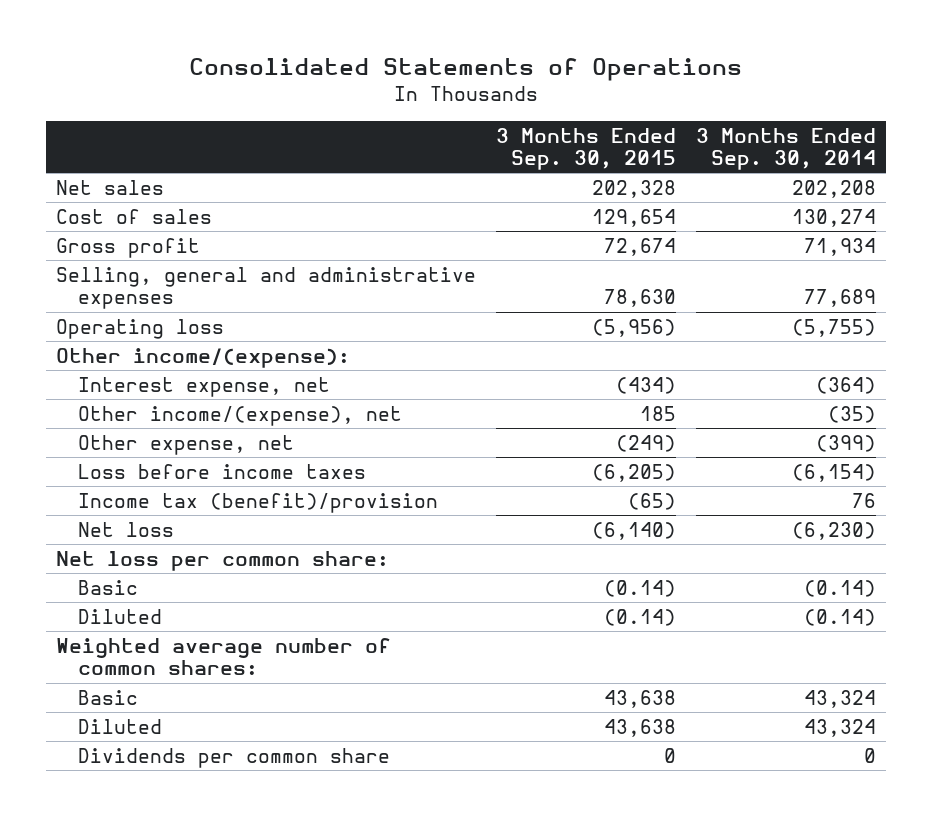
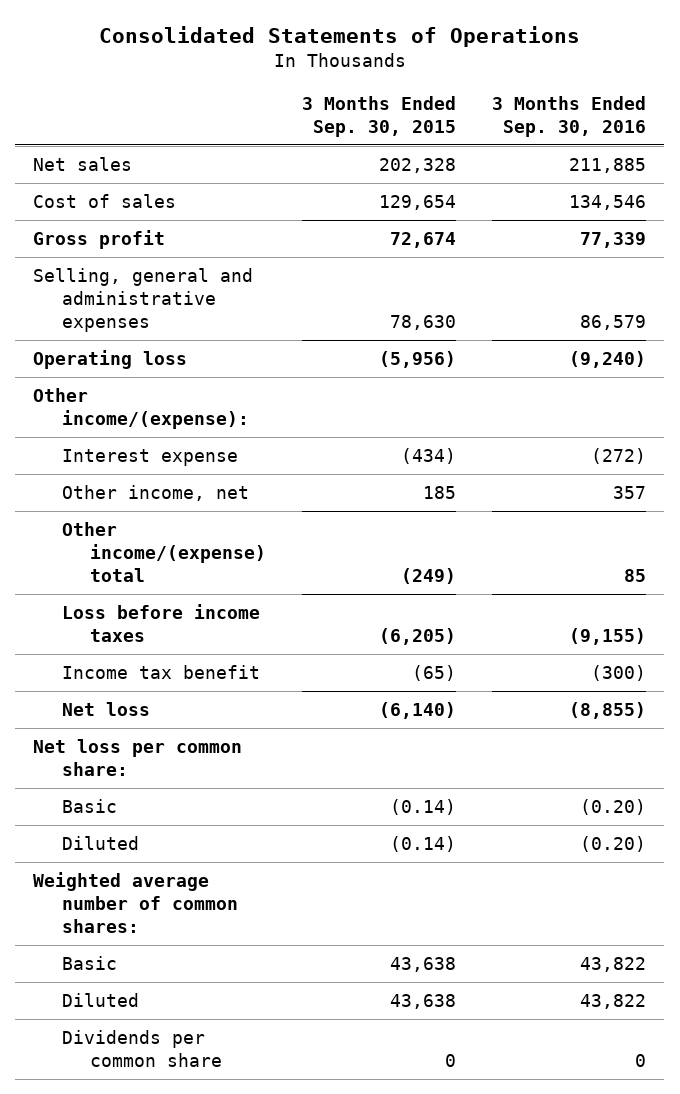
- | 3 Months Ended Sep. 30, 2015 | 3 Months Ended Sep. 30, 2014
+ | 3 Months Ended Sep. 30, 2015 | 3 Months Ended Sep. 30, 2016
- Interest expense, net | (434) | (364)
- Other income/(expense), net | 185 | (35)
- Other expense, net | (249) | (399)
+ Interest expense | (434) | (272)
+ Other income, net | 185 | 357
+ Other income/(expense) total | (249) | 85
- Income tax (benefit)/provision | (65) | 76
+ Income tax benefit | (65) | (300)

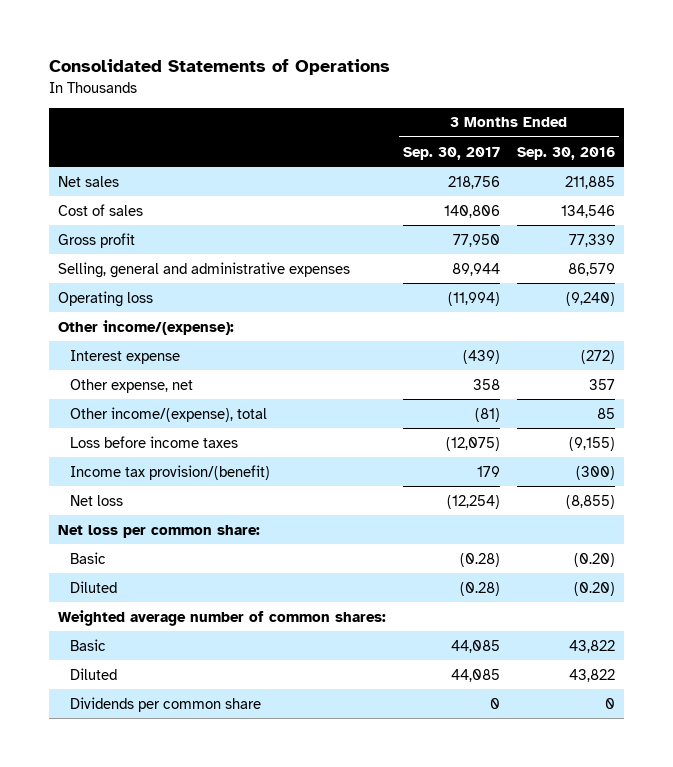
- | 3 Months Ended Sep. 30, 2015 | 3 Months Ended Sep. 30, 2016
+ | 3 Months Ended Sep. 30, 2017 | 3 Months Ended Sep. 30, 2016
- Other income, net | 185 | 357
- Other income/(expense) total | (249) | 85
+ Other expense, net | 358 | 357
+ Other income/(expense), total | (81) | 85
- Income tax benefit | (65) | (300)
+ Income tax provision/(benefit) | 179 | (300)

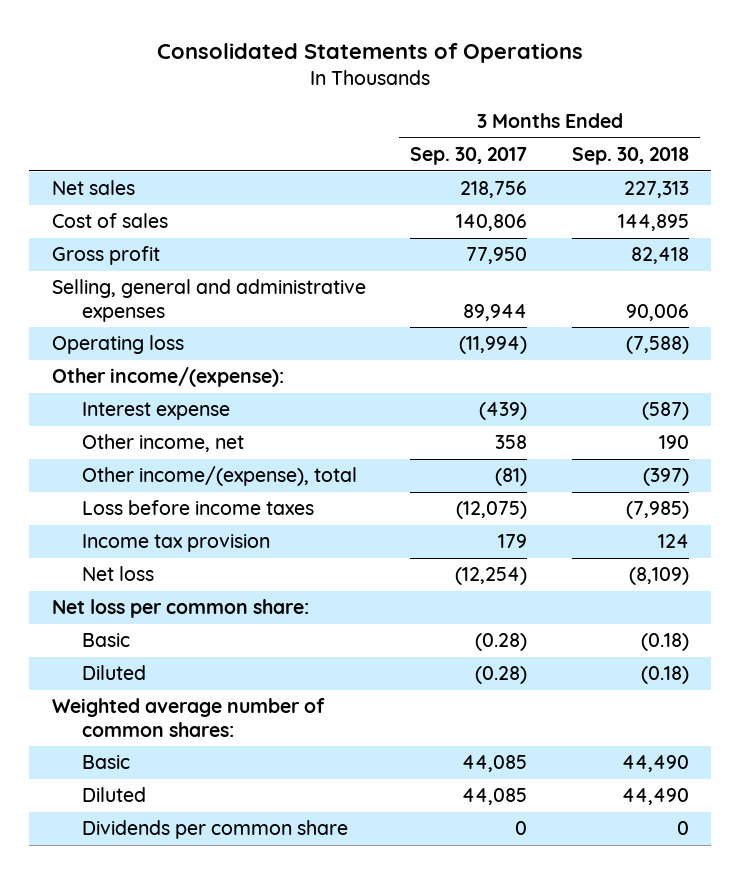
- | 3 Months Ended Sep. 30, 2017 | 3 Months Ended Sep. 30, 2016
+ | 3 Months Ended Sep. 30, 2017 | 3 Months Ended Sep. 30, 2018
- Other expense, net | 358 | 357
+ Other income, net | 358 | 190
- Income tax provision/(benefit) | 179 | (300)
+ Income tax provision | 179 | 124

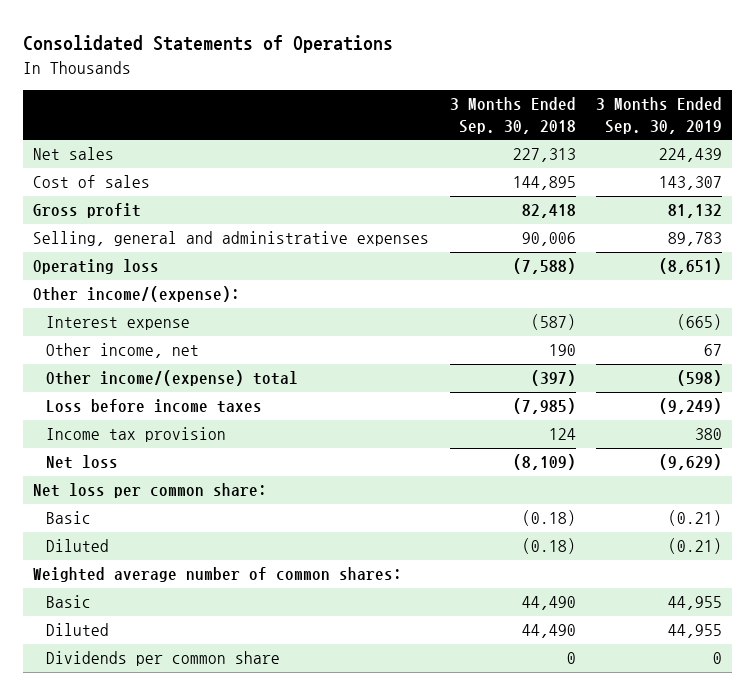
- | 3 Months Ended Sep. 30, 2017 | 3 Months Ended Sep. 30, 2018
+ | 3 Months Ended Sep. 30, 2018 | 3 Months Ended Sep. 30, 2019
- Other income/(expense), total | (81) | (397)
+ Other income/(expense) total | (397) | (598)

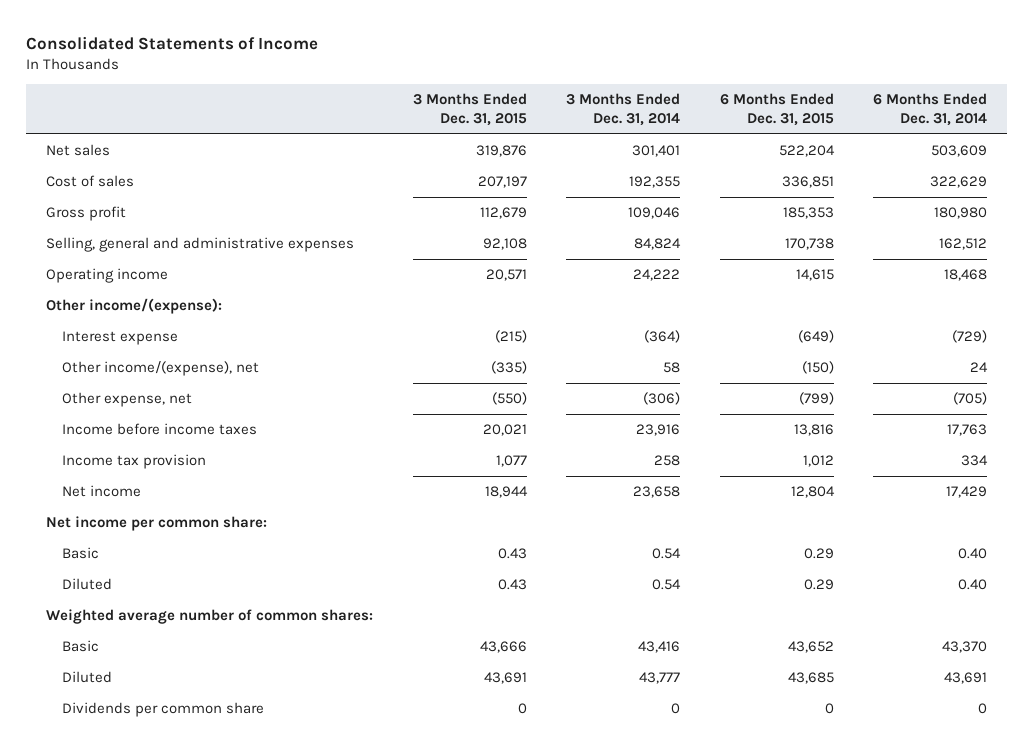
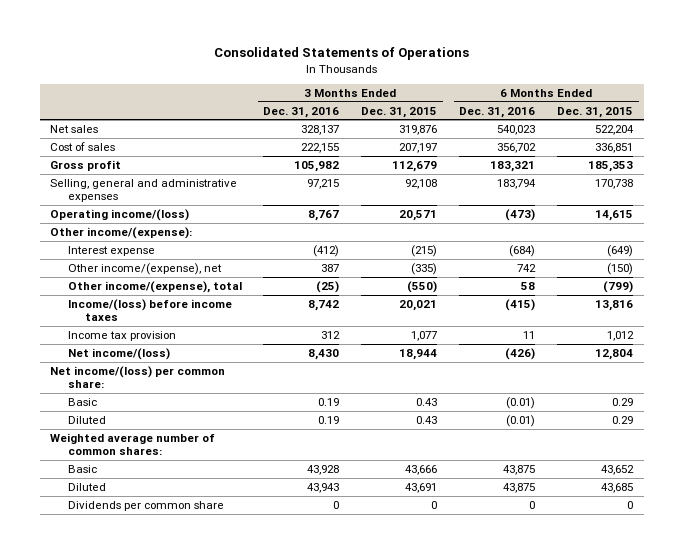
- Consolidated Statements of Income
+ Consolidated Statements of Operations
- | 3 Months Ended Dec. 31, 2015 | 3 Months Ended Dec. 31, 2014 | 6 Months Ended Dec. 31, 2015 | 6 Months Ended Dec. 31, 2014
+ | 3 Months Ended Dec. 31, 2016 | 3 Months Ended Dec. 31, 2015 | 6 Months Ended Dec. 31, 2016 | 6 Months Ended Dec. 31, 2015
- Operating income | 20,571 | 24,222 | 14,615 | 18,468
+ Operating income/(loss) | 8,767 | 20,571 | (473) | 14,615
- Other expense, net | (550) | (306) | (799) | (705)
- Income before income taxes | 20,021 | 23,916 | 13,816 | 17,763
+ Other income/(expense), total | (25) | (550) | 58 | (799)
+ Income/(loss) before income taxes | 8,742 | 20,021 | (415) | 13,816
- Net income | 18,944 | 23,658 | 12,804 | 17,429
- Net income per common share:
+ Net income/(loss) | 8,430 | 18,944 | (426) | 12,804
+ Net income/(loss) per common share:

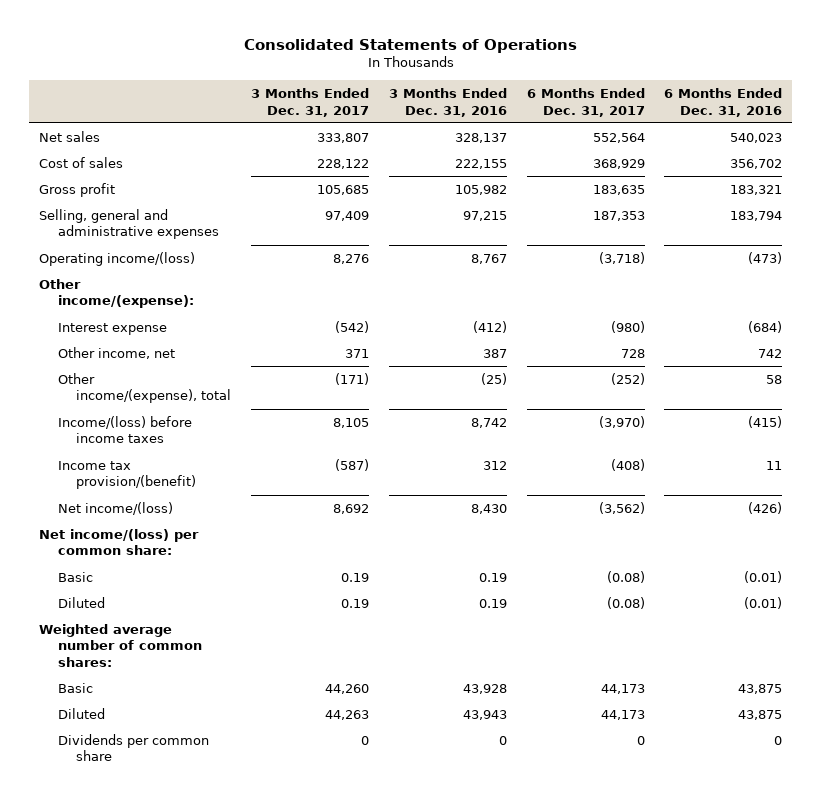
- | 3 Months Ended Dec. 31, 2016 | 3 Months Ended Dec. 31, 2015 | 6 Months Ended Dec. 31, 2016 | 6 Months Ended Dec. 31, 2015
+ | 3 Months Ended Dec. 31, 2017 | 3 Months Ended Dec. 31, 2016 | 6 Months Ended Dec. 31, 2017 | 6 Months Ended Dec. 31, 2016
- Other income/(expense), net | 387 | (335) | 742 | (150)
+ Other income, net | 371 | 387 | 728 | 742
- Income tax provision | 312 | 1,077 | 11 | 1,012
+ Income tax provision/(benefit) | (587) | 312 | (408) | 11

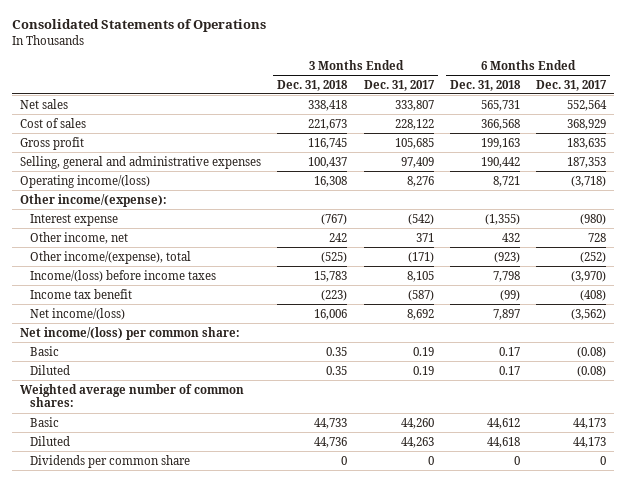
- | 3 Months Ended Dec. 31, 2017 | 3 Months Ended Dec. 31, 2016 | 6 Months Ended Dec. 31, 2017 | 6 Months Ended Dec. 31, 2016
+ | 3 Months Ended Dec. 31, 2018 | 3 Months Ended Dec. 31, 2017 | 6 Months Ended Dec. 31, 2018 | 6 Months Ended Dec. 31, 2017
- Income tax provision/(benefit) | (587) | 312 | (408) | 11
+ Income tax benefit | (223) | (587) | (99) | (408)

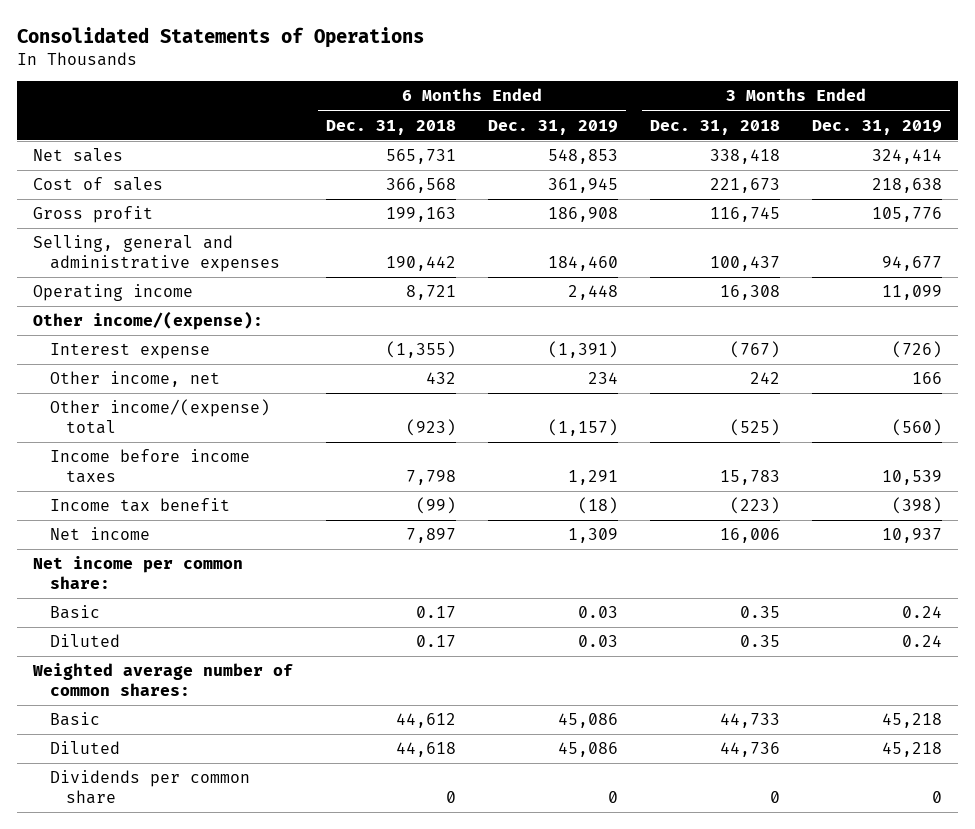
- | 3 Months Ended Dec. 31, 2018 | 3 Months Ended Dec. 31, 2017 | 6 Months Ended Dec. 31, 2018 | 6 Months Ended Dec. 31, 2017
+ | 6 Months Ended Dec. 31, 2018 | 6 Months Ended Dec. 31, 2019 | 3 Months Ended Dec. 31, 2018 | 3 Months Ended Dec. 31, 2019
- Operating income/(loss) | 16,308 | 8,276 | 8,721 | (3,718)
+ Operating income | 8,721 | 2,448 | 16,308 | 11,099
- Other income/(expense), total | (525) | (171) | (923) | (252)
- Income/(loss) before income taxes | 15,783 | 8,105 | 7,798 | (3,970)
+ Other income/(expense) total | (923) | (1,157) | (525) | (560)
+ Income before income taxes | 7,798 | 1,291 | 15,783 | 10,539
- Net income/(loss) | 16,006 | 8,692 | 7,897 | (3,562)
- Net income/(loss) per common share:
+ Net income | 7,897 | 1,309 | 16,006 | 10,937
+ Net income per common share:

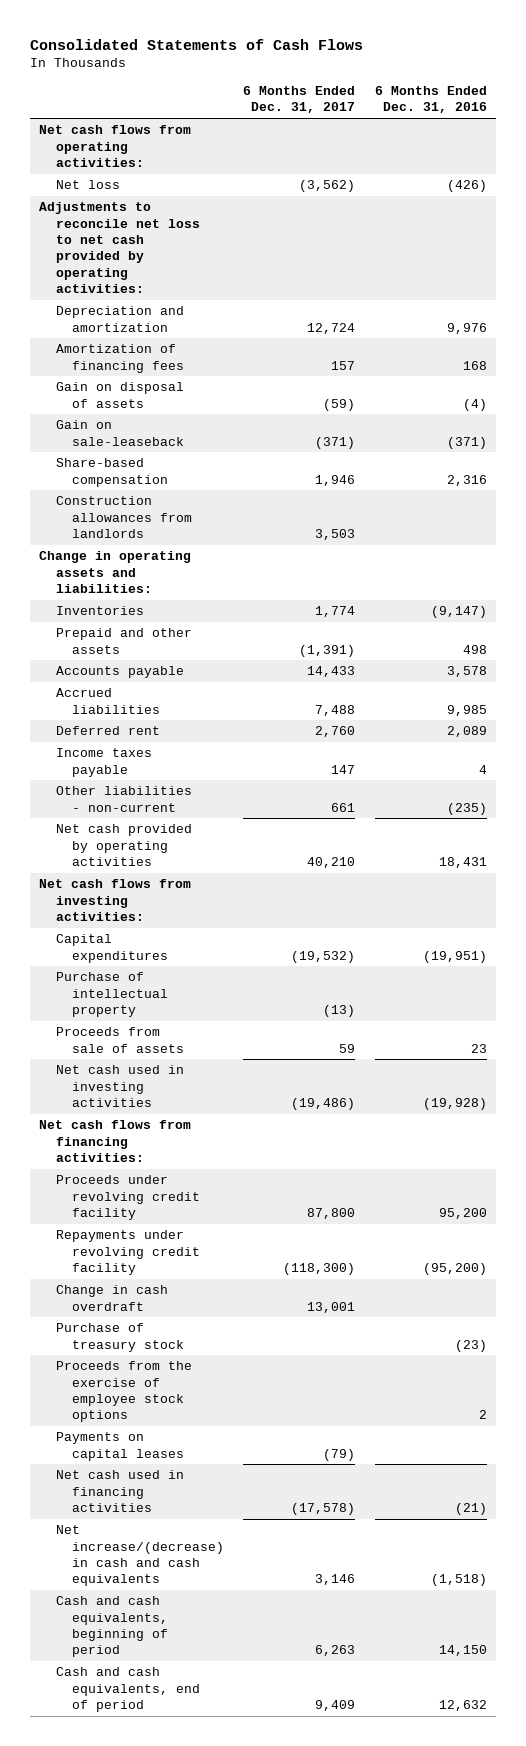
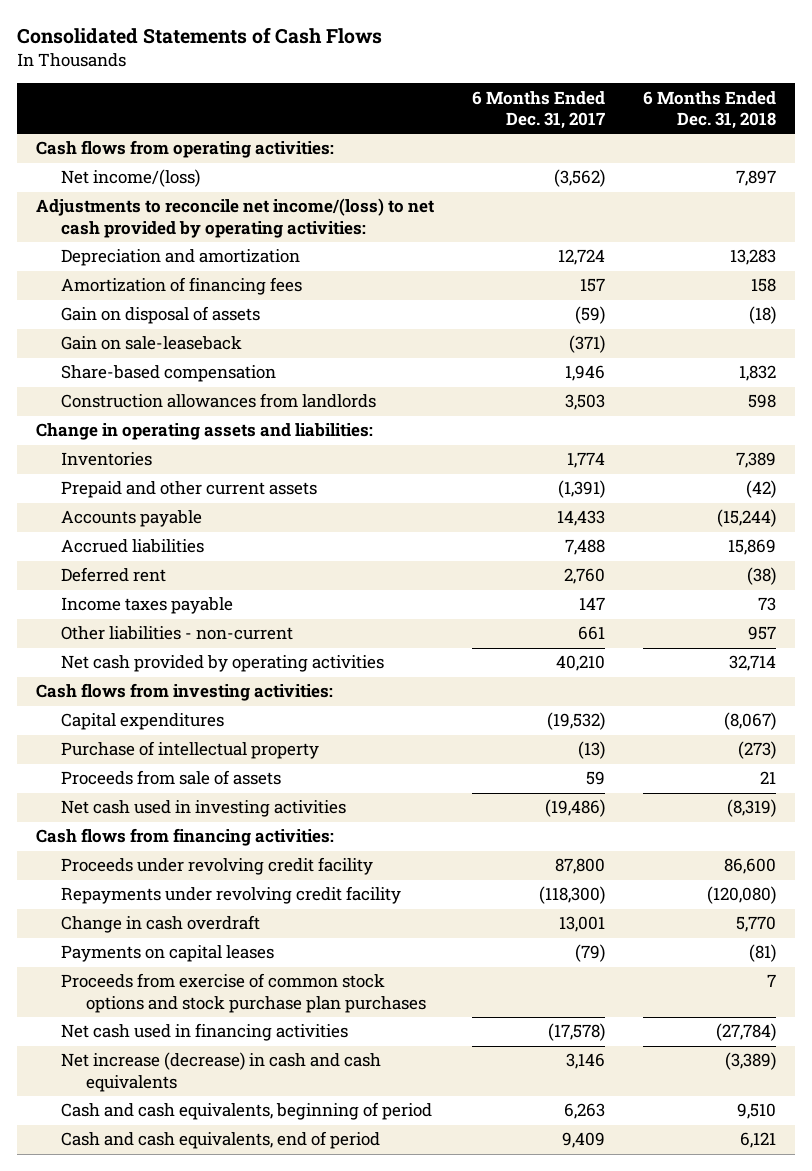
- | 6 Months Ended Dec. 31, 2017 | 6 Months Ended Dec. 31, 2016
+ | 6 Months Ended Dec. 31, 2017 | 6 Months Ended Dec. 31, 2018
- Net cash flows from operating activities:
- Net loss | (3,562) | (426)
- Adjustments to reconcile net loss to net cash provided by operating activities:
+ Cash flows from operating activities:
+ Net income/(loss) | (3,562) | 7,897
+ Adjustments to reconcile net income/(loss) to net cash provided by operating activities:
- Prepaid and other assets | (1,391) | 498
+ Prepaid and other current assets | (1,391) | (42)
- Net cash flows from investing activities:
+ Cash flows from investing activities:
- Net cash flows from financing activities:
+ Cash flows from financing activities:
- Purchase of treasury stock | | (23)
- Proceeds from the exercise of employee stock options | | 2
+ Proceeds from exercise of common stock options and stock purchase plan purchases | | 7
- Net increase/(decrease) in cash and cash equivalents | 3,146 | (1,518)
+ Net increase (decrease) in cash and cash equivalents | 3,146 | (3,389)

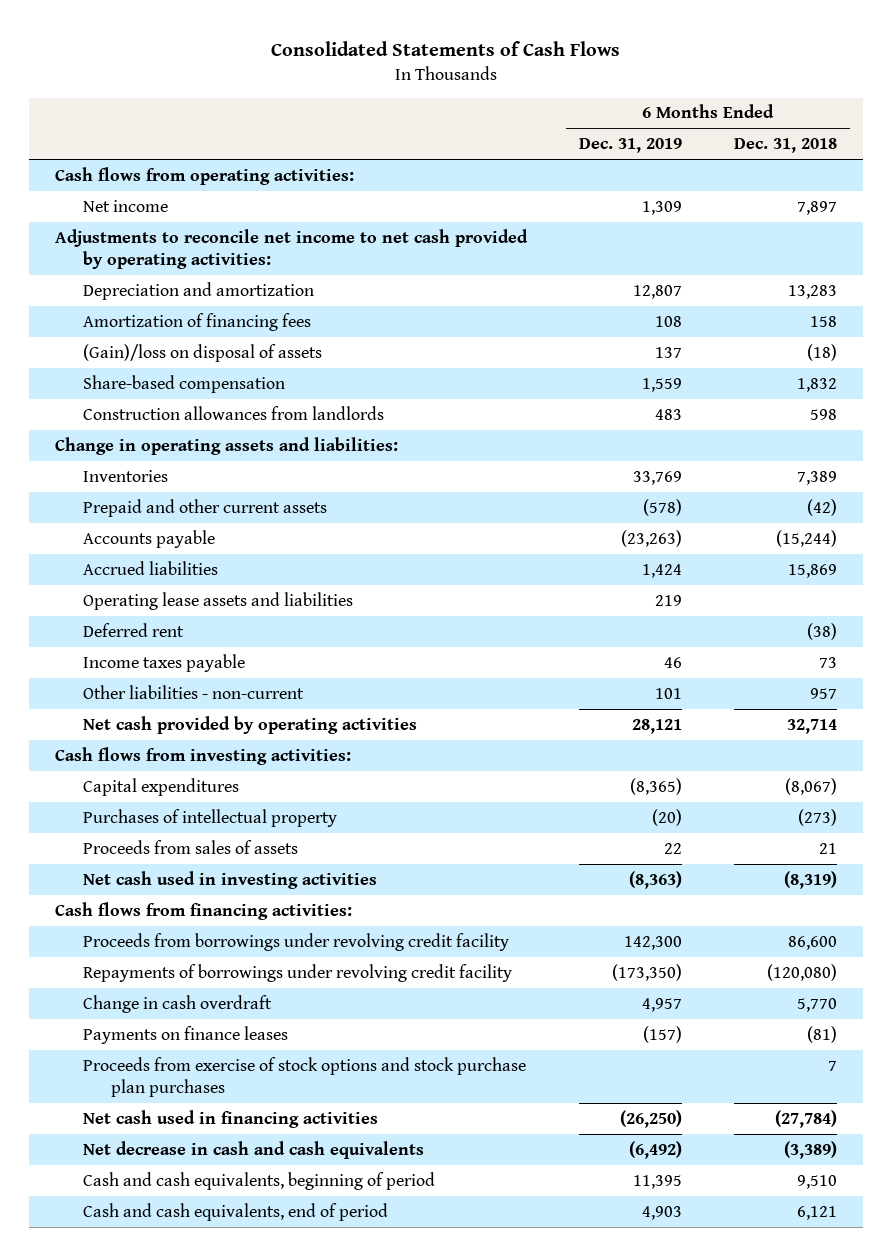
- | 6 Months Ended Dec. 31, 2017 | 6 Months Ended Dec. 31, 2018
+ | 6 Months Ended Dec. 31, 2019 | 6 Months Ended Dec. 31, 2018
- Net income/(loss) | (3,562) | 7,897
- Adjustments to reconcile net income/(loss) to net cash provided by operating activities:
+ Net income | 1,309 | 7,897
+ Adjustments to reconcile net income to net cash provided by operating activities:
- Gain on disposal of assets | (59) | (18)
- Gain on sale-leaseback | (371) |
+ (Gain)/loss on disposal of assets | 137 | (18)
+ Operating lease assets and liabilities | 219 |
- Purchase of intellectual property | (13) | (273)
- Proceeds from sale of assets | 59 | 21
+ Purchases of intellectual property | (20) | (273)
+ Proceeds from sales of assets | 22 | 21
- Proceeds under revolving credit facility | 87,800 | 86,600
- Repayments under revolving credit facility | (118,300) | (120,080)
+ Proceeds from borrowings under revolving credit facility | 142,300 | 86,600
+ Repayments of borrowings under revolving credit facility | (173,350) | (120,080)
- Payments on capital leases | (79) | (81)
- Proceeds from exercise of common stock options and stock purchase plan purchases | | 7
+ Payments on finance leases | (157) | (81)
+ Proceeds from exercise of stock options and stock purchase plan purchases | | 7
- Net increase (decrease) in cash and cash equivalents | 3,146 | (3,389)
+ Net decrease in cash and cash equivalents | (6,492) | (3,389)

